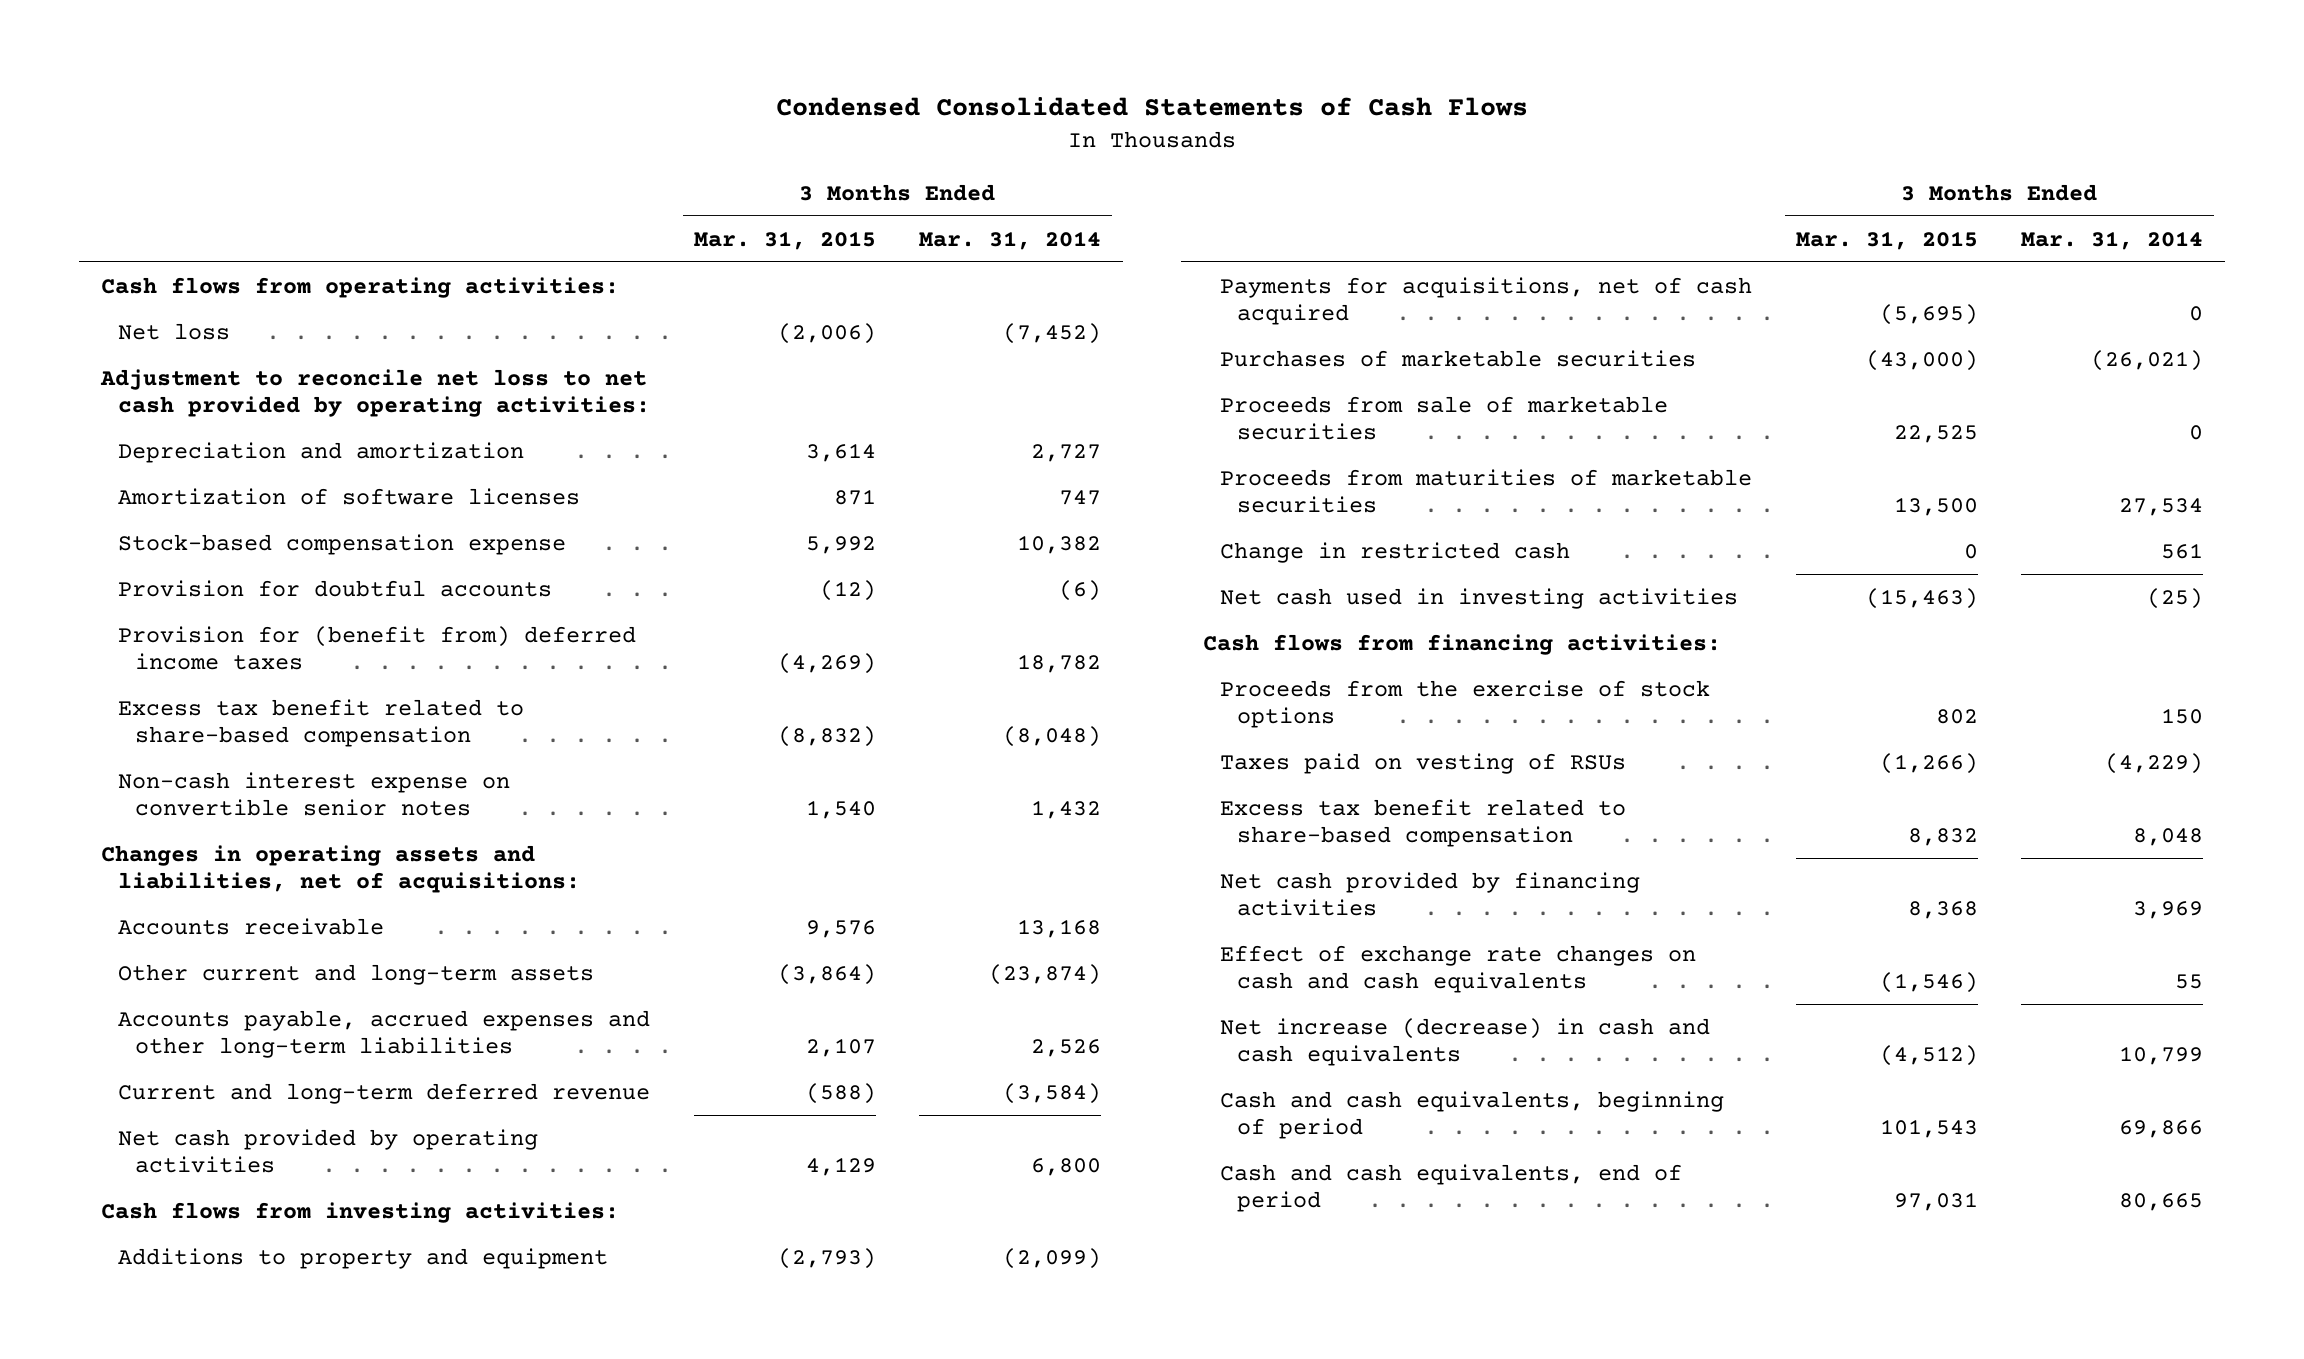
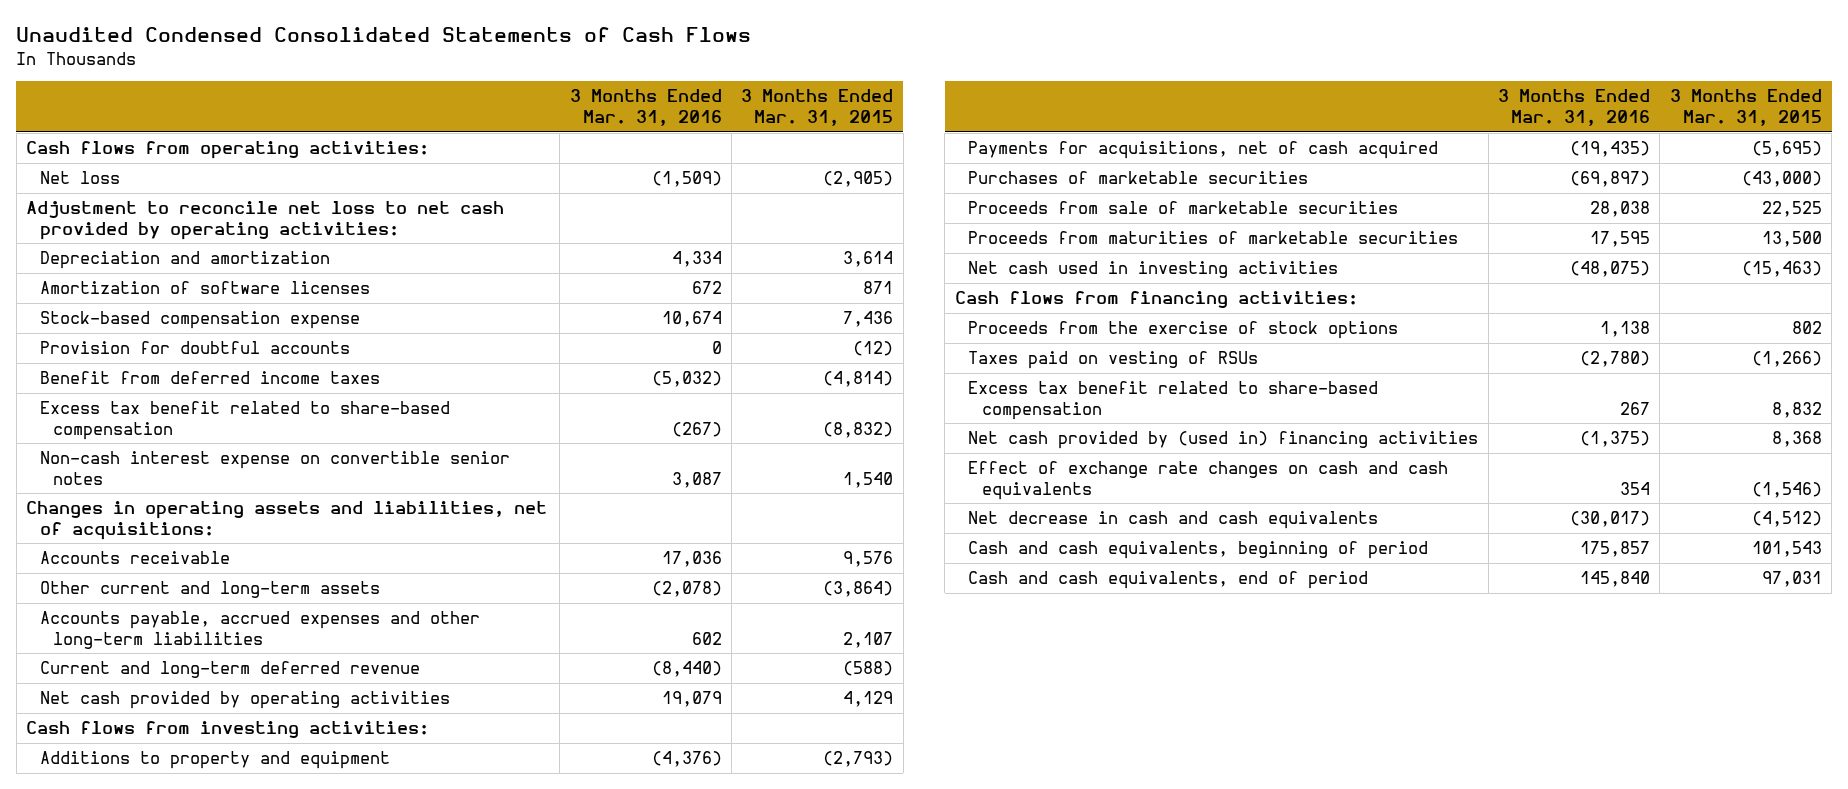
- Condensed Consolidated Statements of Cash Flows
+ Unaudited Condensed Consolidated Statements of Cash Flows
- | 3 Months Ended Mar. 31, 2015 | 3 Months Ended Mar. 31, 2014
+ | 3 Months Ended Mar. 31, 2016 | 3 Months Ended Mar. 31, 2015
- Net loss | (2,006) | (7,452)
+ Net loss | (1,509) | (2,905)
- Stock-based compensation expense | 5,992 | 10,382
+ Stock-based compensation expense | 10,674 | 7,436
- Provision for (benefit from) deferred income taxes | (4,269) | 18,782
+ Benefit from deferred income taxes | (5,032) | (4,814)
- Change in restricted cash | 0 | 561
- Net cash provided by financing activities | 8,368 | 3,969
+ Net cash provided by (used in) financing activities | (1,375) | 8,368
- Net increase (decrease) in cash and cash equivalents | (4,512) | 10,799
+ Net decrease in cash and cash equivalents | (30,017) | (4,512)

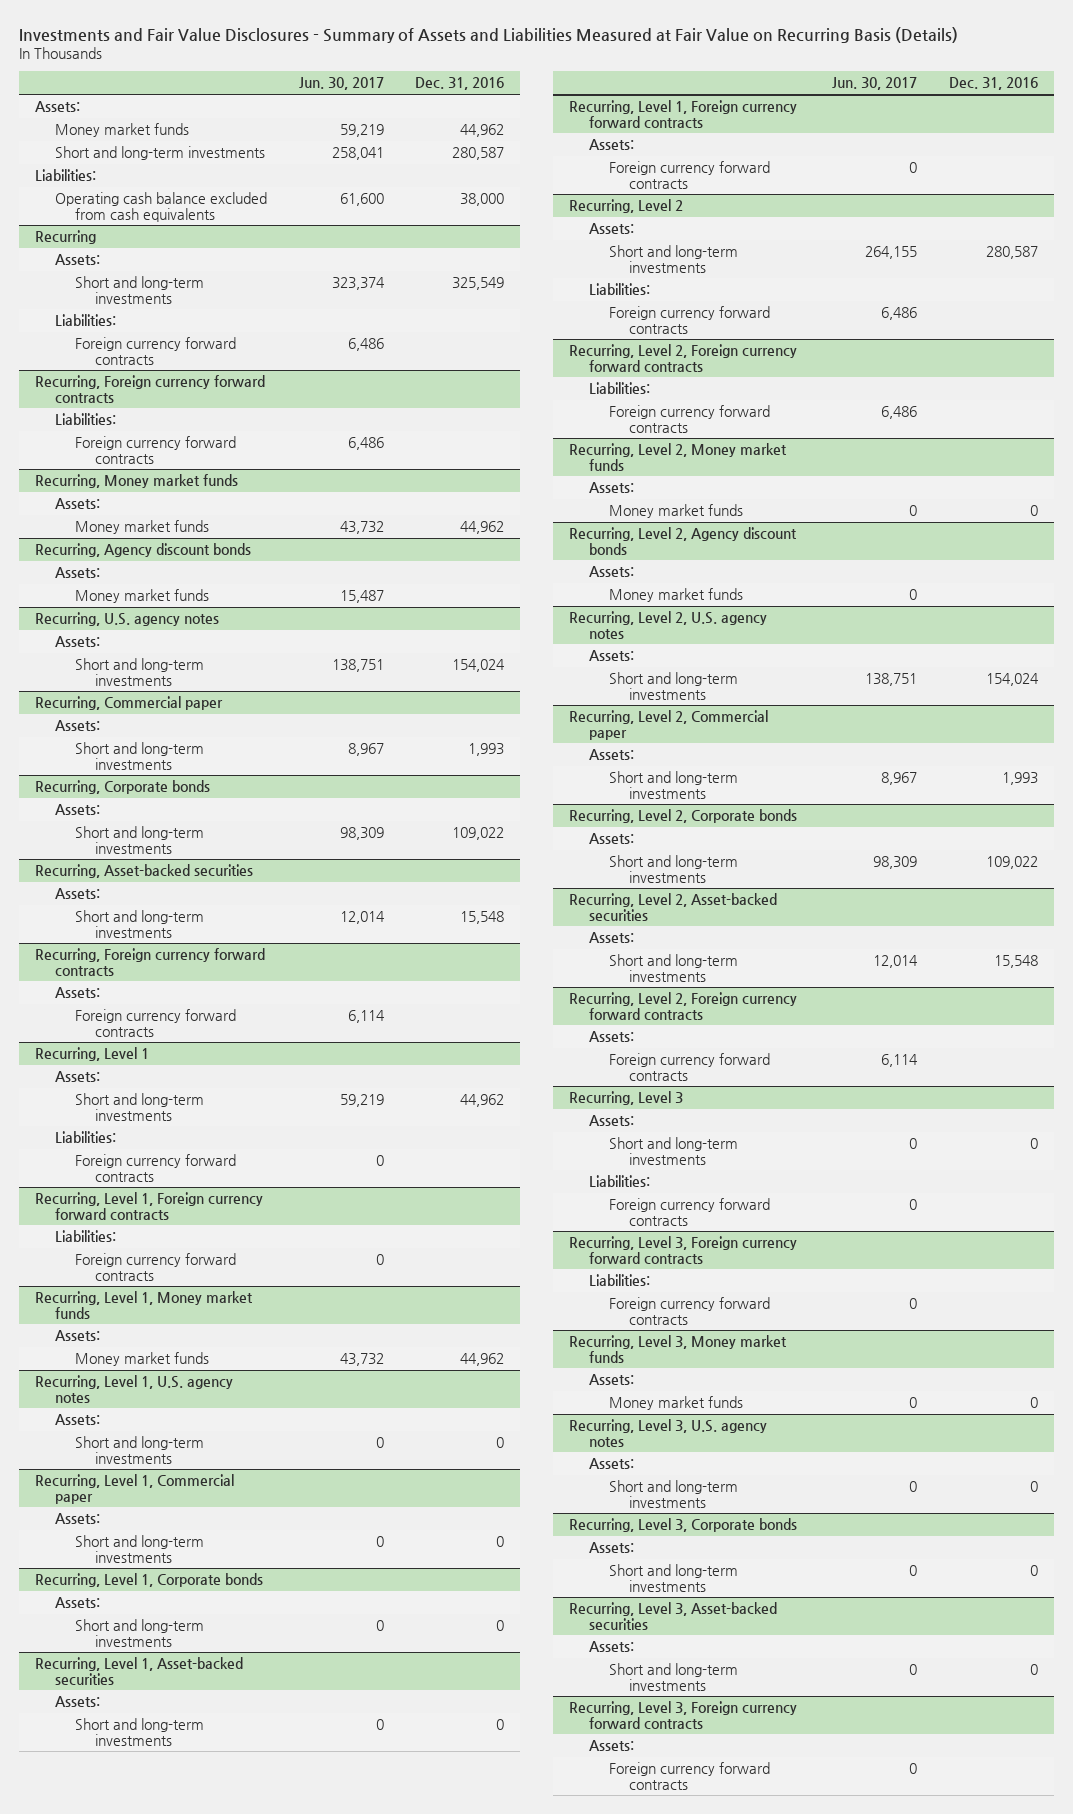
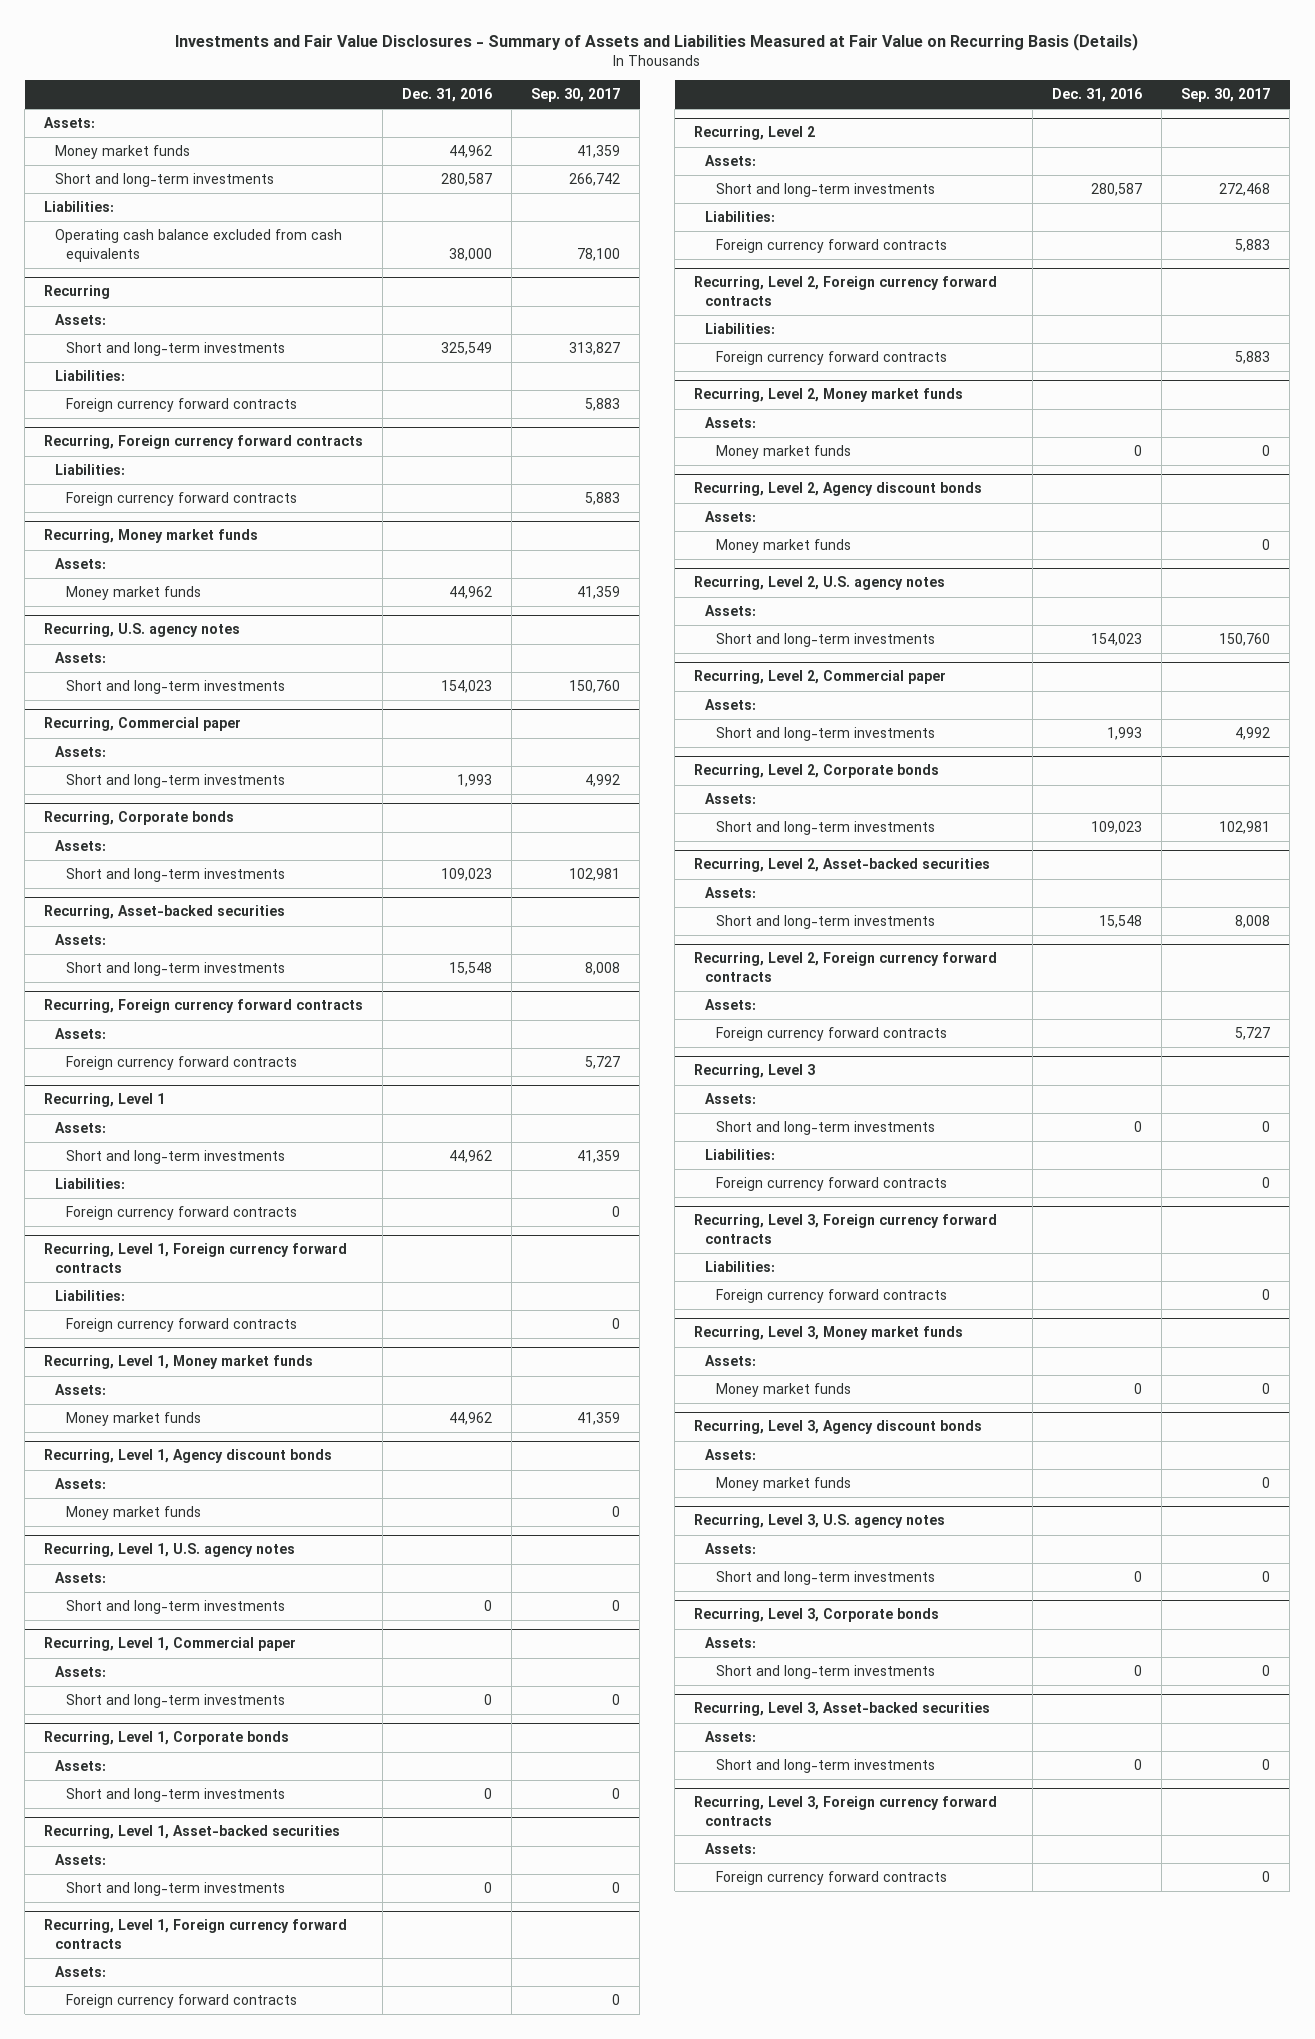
- | Jun. 30, 2017 | Dec. 31, 2016
+ | Dec. 31, 2016 | Sep. 30, 2017
- Recurring, Agency discount bonds
- Assets:
- Money market funds | 15,487 |
@ Recurring, U.S. agency notes
- Short and long-term investments | 138,751 | 154,024
+ Short and long-term investments | 154,023 | 150,760
@ Recurring, Corporate bonds
- Short and long-term investments | 98,309 | 109,022
+ Short and long-term investments | 109,023 | 102,981
+ Recurring, Level 1, Agency discount bonds
+ Assets:
+ Money market funds | | 0
@ Recurring, Level 2, U.S. agency notes
- Short and long-term investments | 138,751 | 154,024
+ Short and long-term investments | 154,023 | 150,760
@ Recurring, Level 2, Corporate bonds
- Short and long-term investments | 98,309 | 109,022
+ Short and long-term investments | 109,023 | 102,981
+ Recurring, Level 3, Agency discount bonds
+ Assets:
+ Money market funds | | 0

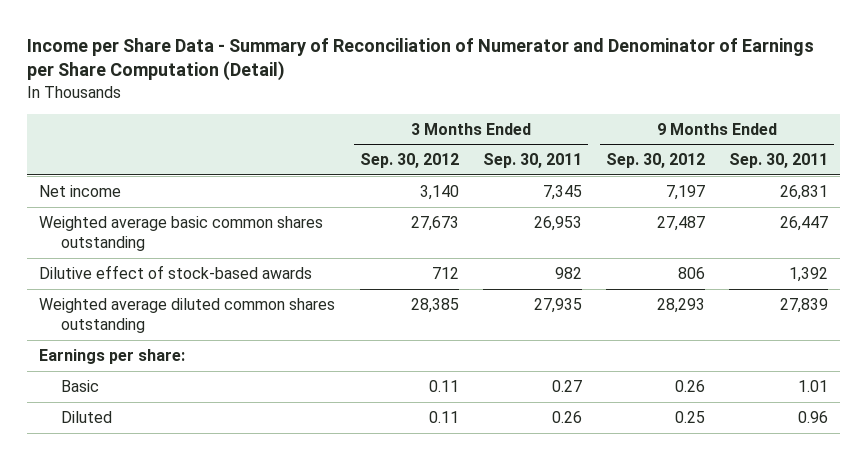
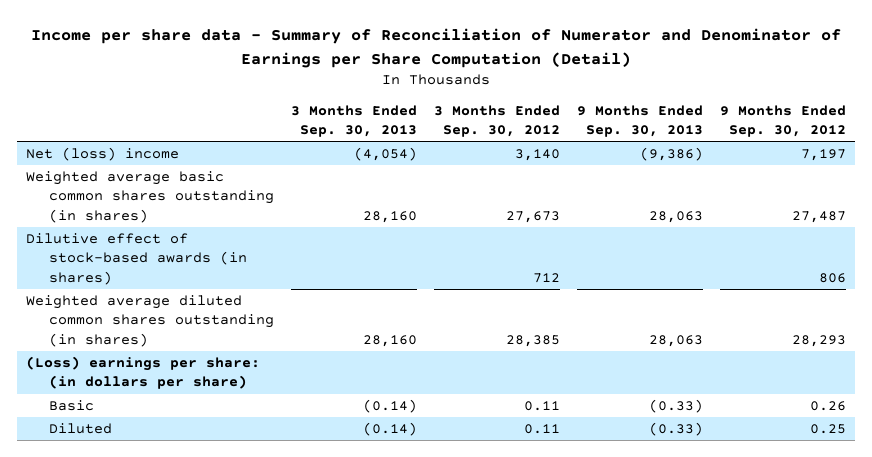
- Income per Share Data - Summary of Reconciliation of Numerator and Denominator of Earnings per Share Computation (Detail)
+ Income per share data - Summary of Reconciliation of Numerator and Denominator of Earnings per Share Computation (Detail)
- | 3 Months Ended Sep. 30, 2012 | 3 Months Ended Sep. 30, 2011 | 9 Months Ended Sep. 30, 2012 | 9 Months Ended Sep. 30, 2011
+ | 3 Months Ended Sep. 30, 2013 | 3 Months Ended Sep. 30, 2012 | 9 Months Ended Sep. 30, 2013 | 9 Months Ended Sep. 30, 2012
- Net income | 3,140 | 7,345 | 7,197 | 26,831
- Weighted average basic common shares outstanding | 27,673 | 26,953 | 27,487 | 26,447
- Dilutive effect of stock-based awards | 712 | 982 | 806 | 1,392
- Weighted average diluted common shares outstanding | 28,385 | 27,935 | 28,293 | 27,839
- Earnings per share:
+ Net (loss) income | (4,054) | 3,140 | (9,386) | 7,197
+ Weighted average basic common shares outstanding (in shares) | 28,160 | 27,673 | 28,063 | 27,487
+ Dilutive effect of stock-based awards (in shares) | | 712 | | 806
+ Weighted average diluted common shares outstanding (in shares) | 28,160 | 28,385 | 28,063 | 28,293
+ (Loss) earnings per share: (in dollars per share)

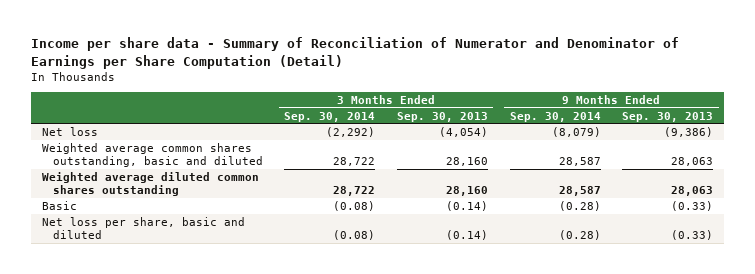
- | 3 Months Ended Sep. 30, 2013 | 3 Months Ended Sep. 30, 2012 | 9 Months Ended Sep. 30, 2013 | 9 Months Ended Sep. 30, 2012
+ | 3 Months Ended Sep. 30, 2014 | 3 Months Ended Sep. 30, 2013 | 9 Months Ended Sep. 30, 2014 | 9 Months Ended Sep. 30, 2013
- Net (loss) income | (4,054) | 3,140 | (9,386) | 7,197
- Weighted average basic common shares outstanding (in shares) | 28,160 | 27,673 | 28,063 | 27,487
- Dilutive effect of stock-based awards (in shares) | | 712 | | 806
- Weighted average diluted common shares outstanding (in shares) | 28,160 | 28,385 | 28,063 | 28,293
- (Loss) earnings per share: (in dollars per share)
+ Net loss | (2,292) | (4,054) | (8,079) | (9,386)
+ Weighted average common shares outstanding, basic and diluted | 28,722 | 28,160 | 28,587 | 28,063
+ Weighted average diluted common shares outstanding | 28,722 | 28,160 | 28,587 | 28,063
- Diluted | (0.14) | 0.11 | (0.33) | 0.25
+ Net loss per share, basic and diluted | (0.08) | (0.14) | (0.28) | (0.33)

